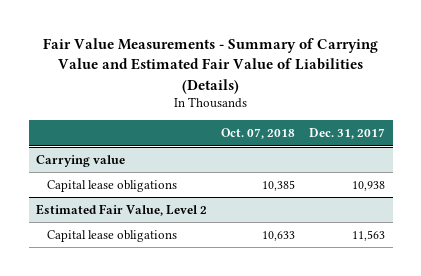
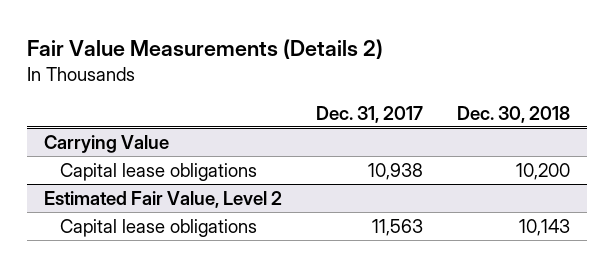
- Fair Value Measurements - Summary of Carrying Value and Estimated Fair Value of Liabilities (Details)
+ Fair Value Measurements (Details 2)
- | Oct. 07, 2018 | Dec. 31, 2017
+ | Dec. 31, 2017 | Dec. 30, 2018
- Carrying value
+ Carrying Value

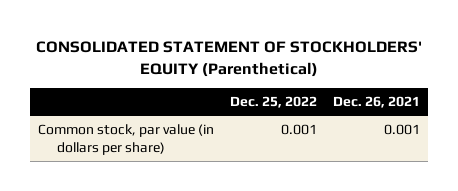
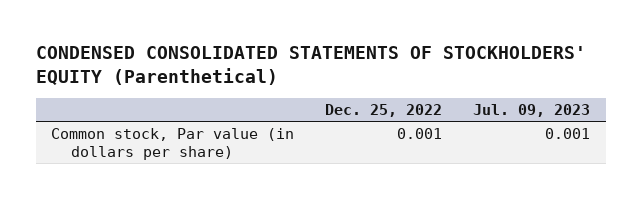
- CONSOLIDATED STATEMENT OF STOCKHOLDERS' EQUITY (Parenthetical)
+ CONDENSED CONSOLIDATED STATEMENTS OF STOCKHOLDERS' EQUITY (Parenthetical)
- | Dec. 25, 2022 | Dec. 26, 2021
+ | Dec. 25, 2022 | Jul. 09, 2023
- Common stock, par value (in dollars per share) | 0.001 | 0.001
+ Common stock, Par value (in dollars per share) | 0.001 | 0.001

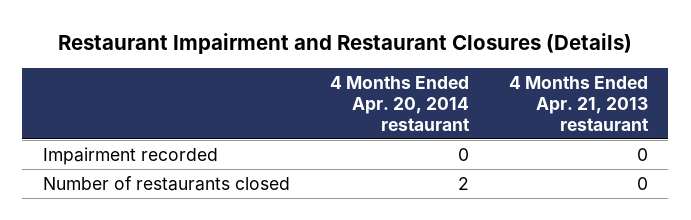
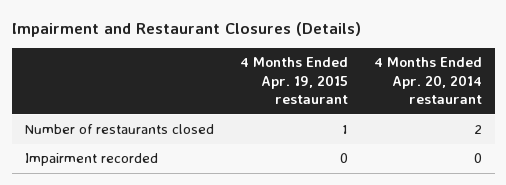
- Restaurant Impairment and Restaurant Closures (Details)
+ Impairment and Restaurant Closures (Details)
- | 4 Months Ended Apr. 20, 2014 restaurant | 4 Months Ended Apr. 21, 2013 restaurant
+ | 4 Months Ended Apr. 19, 2015 restaurant | 4 Months Ended Apr. 20, 2014 restaurant
moved down: Impairment recorded | 0 | 0

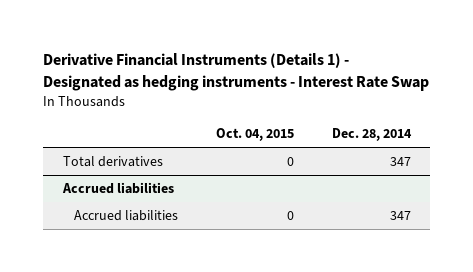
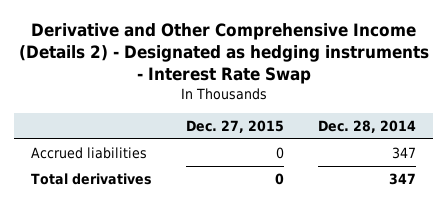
- Derivative Financial Instruments (Details 1) - Designated as hedging instruments - Interest Rate Swap
+ Derivative and Other Comprehensive Income (Details 2) - Designated as hedging instruments - Interest Rate Swap
- | Oct. 04, 2015 | Dec. 28, 2014
+ | Dec. 27, 2015 | Dec. 28, 2014
- Accrued liabilities
moved down: Total derivatives | 0 | 347

